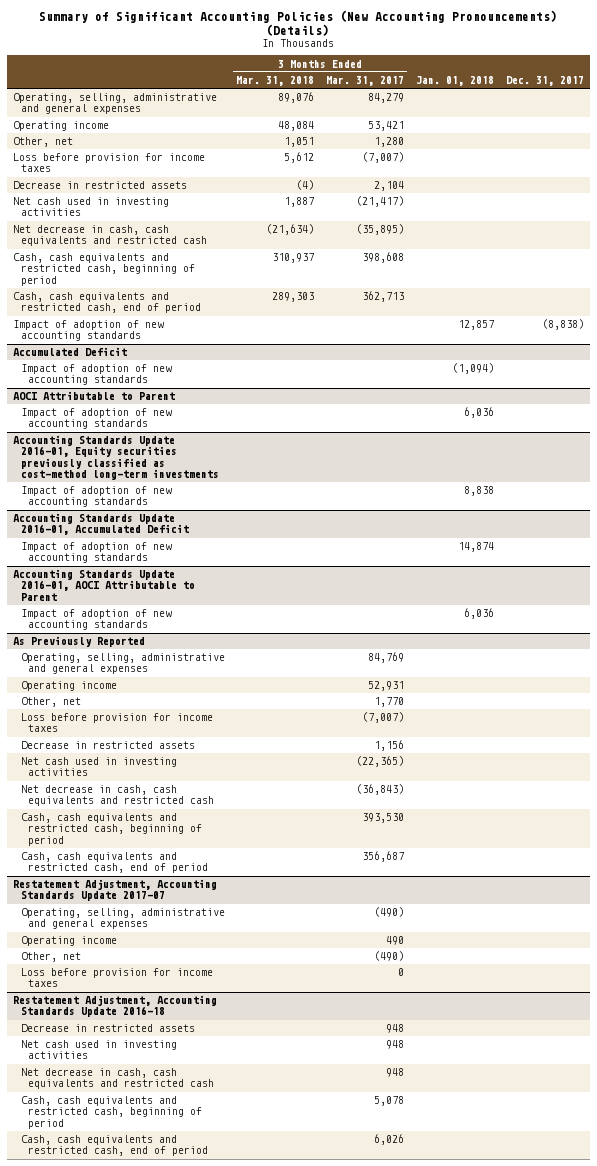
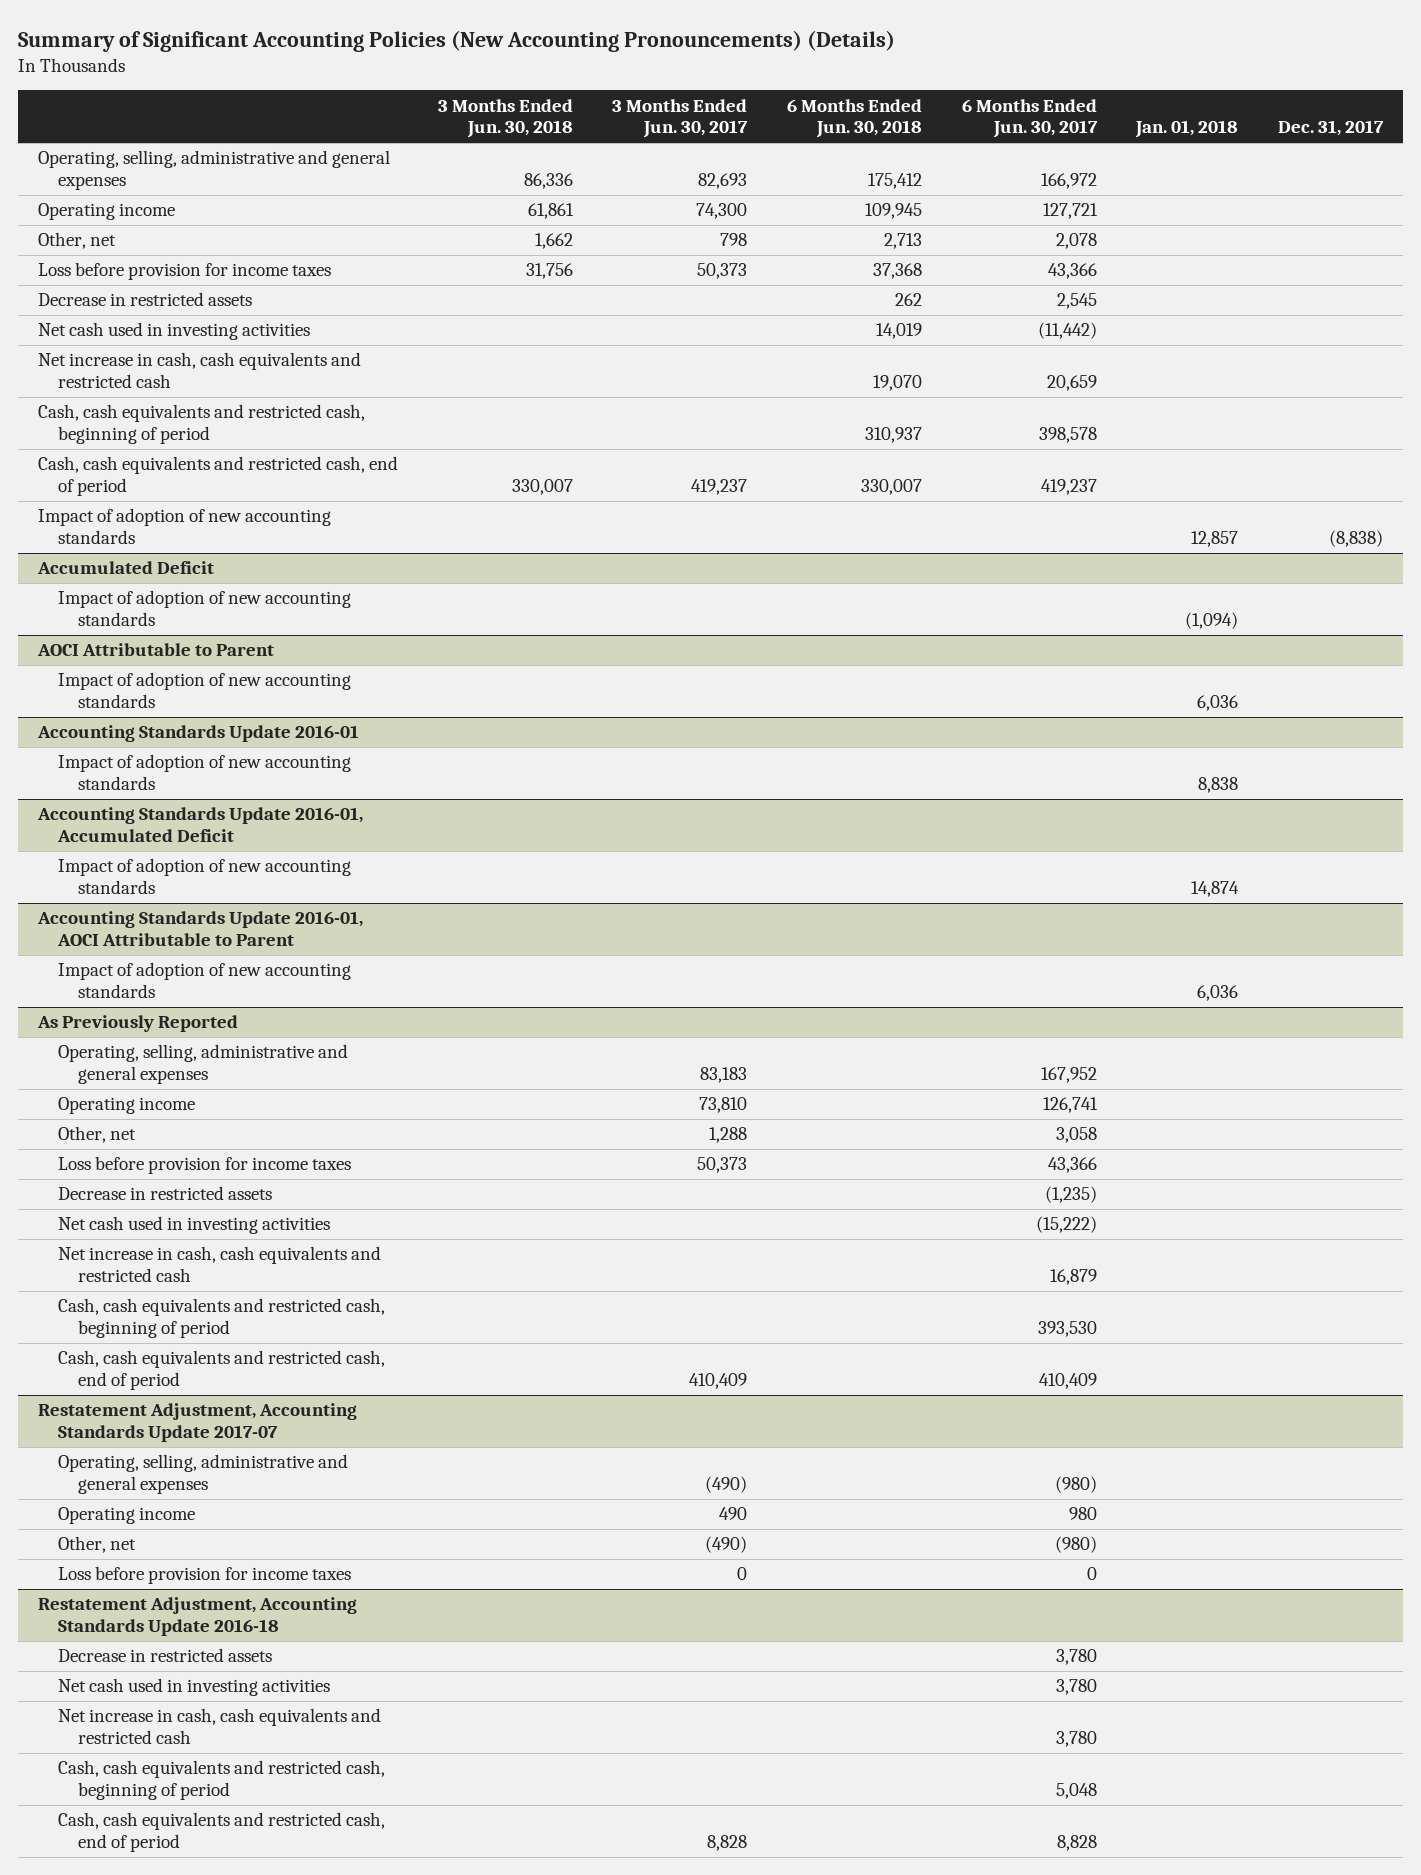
- | 3 Months Ended Mar. 31, 2018 | 3 Months Ended Mar. 31, 2017 | Jan. 01, 2018 | Dec. 31, 2017
+ | 3 Months Ended Jun. 30, 2018 | 3 Months Ended Jun. 30, 2017 | 6 Months Ended Jun. 30, 2018 | 6 Months Ended Jun. 30, 2017 | Jan. 01, 2018 | Dec. 31, 2017
- Net decrease in cash, cash equivalents and restricted cash | (21,634) | (35,895) | |
+ Net increase in cash, cash equivalents and restricted cash | | | 19,070 | 20,659 | |
- Accounting Standards Update 2016-01, Equity securities previously classified as cost-method long-term investments
+ Accounting Standards Update 2016-01
@ As Previously Reported
- Net decrease in cash, cash equivalents and restricted cash | | (36,843) | |
+ Net increase in cash, cash equivalents and restricted cash | | | | 16,879 | |
@ Restatement Adjustment, Accounting Standards Update 2016-18
- Net decrease in cash, cash equivalents and restricted cash | | 948 | |
+ Net increase in cash, cash equivalents and restricted cash | | | | 3,780 | |

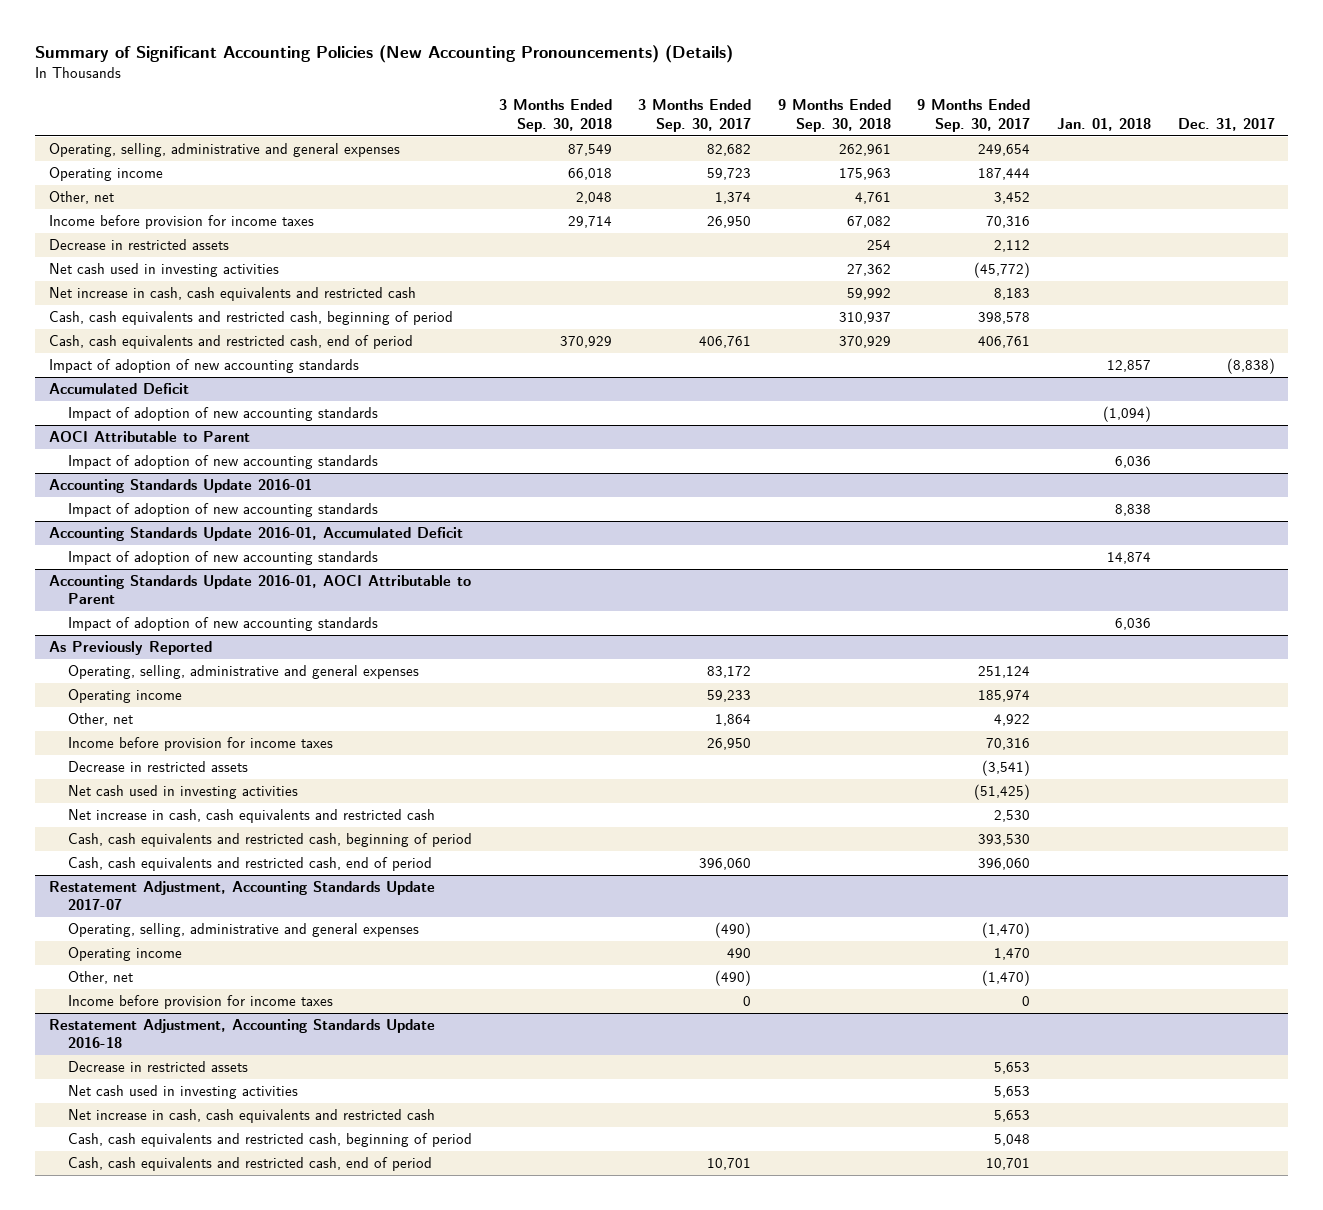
- | 3 Months Ended Jun. 30, 2018 | 3 Months Ended Jun. 30, 2017 | 6 Months Ended Jun. 30, 2018 | 6 Months Ended Jun. 30, 2017 | Jan. 01, 2018 | Dec. 31, 2017
+ | 3 Months Ended Sep. 30, 2018 | 3 Months Ended Sep. 30, 2017 | 9 Months Ended Sep. 30, 2018 | 9 Months Ended Sep. 30, 2017 | Jan. 01, 2018 | Dec. 31, 2017
- Loss before provision for income taxes | 31,756 | 50,373 | 37,368 | 43,366 | |
+ Income before provision for income taxes | 29,714 | 26,950 | 67,082 | 70,316 | |
@ As Previously Reported
- Loss before provision for income taxes | | 50,373 | | 43,366 | |
+ Income before provision for income taxes | | 26,950 | | 70,316 | |
@ Restatement Adjustment, Accounting Standards Update 2017-07
- Loss before provision for income taxes | | 0 | | 0 | |
+ Income before provision for income taxes | | 0 | | 0 | |

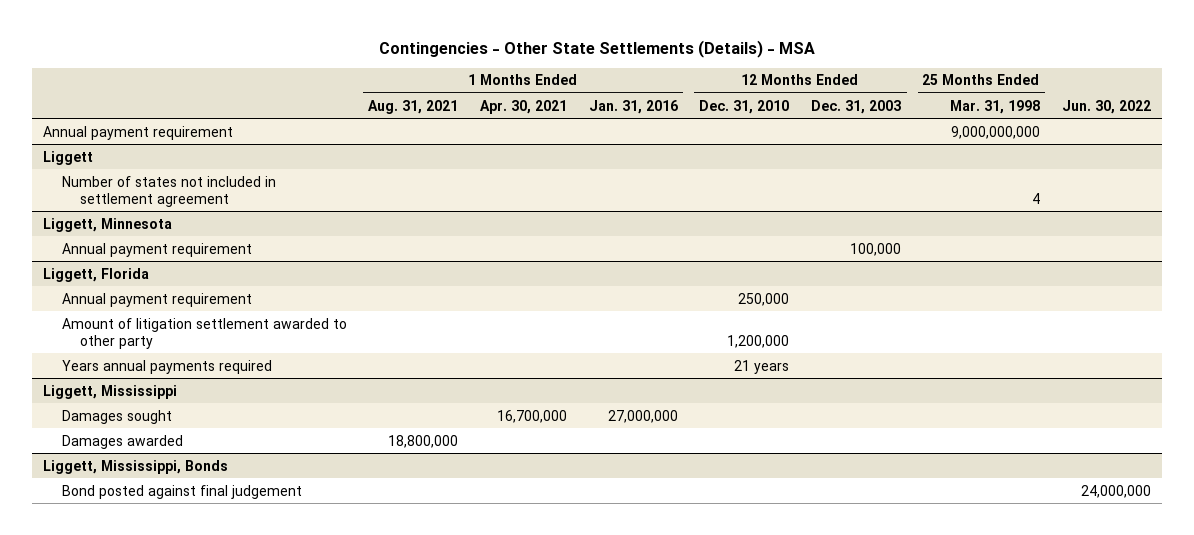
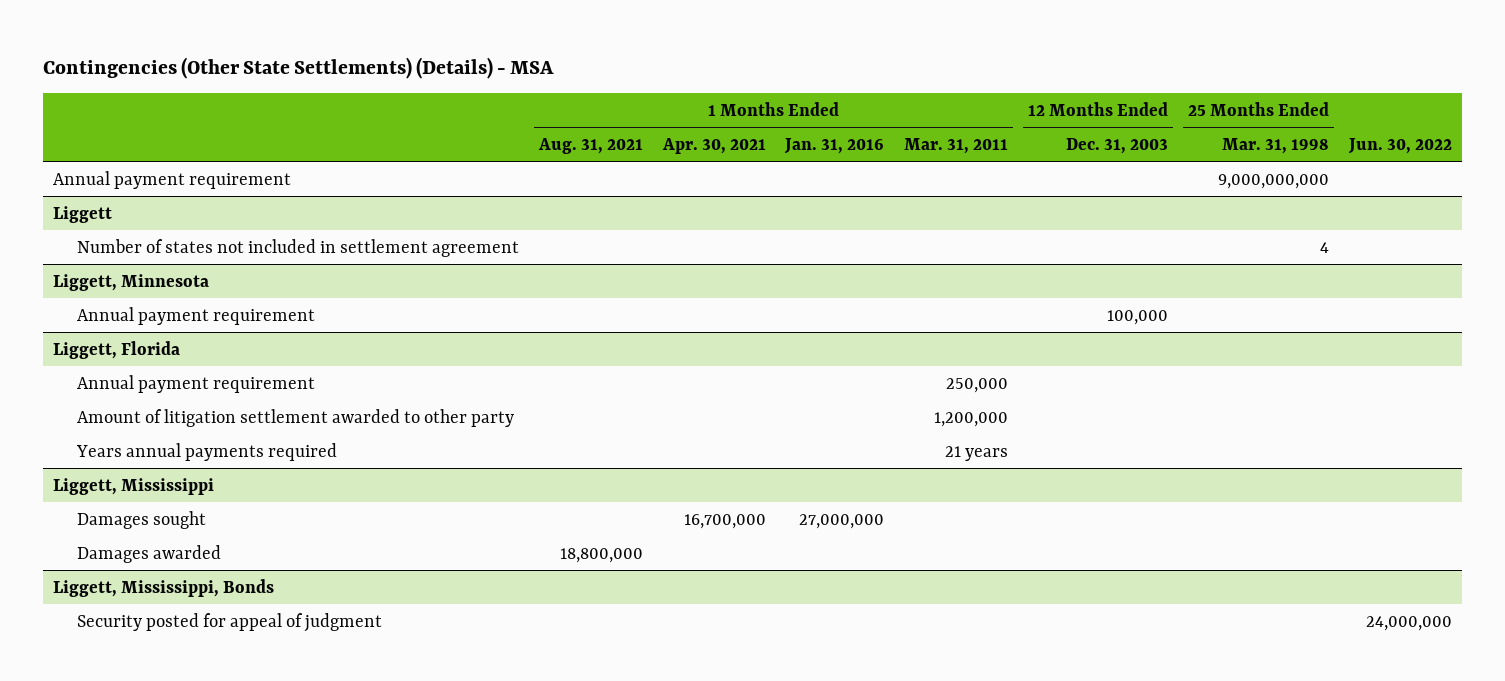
- Contingencies - Other State Settlements (Details) - MSA
+ Contingencies (Other State Settlements) (Details) - MSA
- | 1 Months Ended Aug. 31, 2021 | 1 Months Ended Apr. 30, 2021 | 1 Months Ended Jan. 31, 2016 | 12 Months Ended Dec. 31, 2010 | 12 Months Ended Dec. 31, 2003 | 25 Months Ended Mar. 31, 1998 | Jun. 30, 2022
+ | 1 Months Ended Aug. 31, 2021 | 1 Months Ended Apr. 30, 2021 | 1 Months Ended Jan. 31, 2016 | 1 Months Ended Mar. 31, 2011 | 12 Months Ended Dec. 31, 2003 | 25 Months Ended Mar. 31, 1998 | Jun. 30, 2022
@ Liggett, Mississippi, Bonds
- Bond posted against final judgement | | | | | | | 24,000,000
+ Security posted for appeal of judgment | | | | | | | 24,000,000

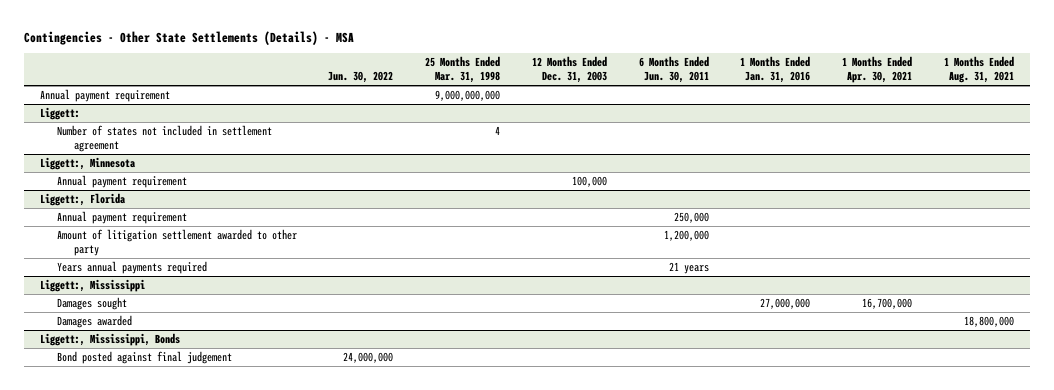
- Contingencies (Other State Settlements) (Details) - MSA
+ Contingencies - Other State Settlements (Details) - MSA
- | 1 Months Ended Aug. 31, 2021 | 1 Months Ended Apr. 30, 2021 | 1 Months Ended Jan. 31, 2016 | 1 Months Ended Mar. 31, 2011 | 12 Months Ended Dec. 31, 2003 | 25 Months Ended Mar. 31, 1998 | Jun. 30, 2022
+ | Jun. 30, 2022 | 25 Months Ended Mar. 31, 1998 | 12 Months Ended Dec. 31, 2003 | 6 Months Ended Jun. 30, 2011 | 1 Months Ended Jan. 31, 2016 | 1 Months Ended Apr. 30, 2021 | 1 Months Ended Aug. 31, 2021
- Liggett
+ Liggett:
- Liggett, Minnesota
+ Liggett:, Minnesota
- Liggett, Florida
+ Liggett:, Florida
- Liggett, Mississippi
+ Liggett:, Mississippi
- Liggett, Mississippi, Bonds
- Security posted for appeal of judgment | | | | | | | 24,000,000
+ Liggett:, Mississippi, Bonds
+ Bond posted against final judgement | 24,000,000 | | | | | |

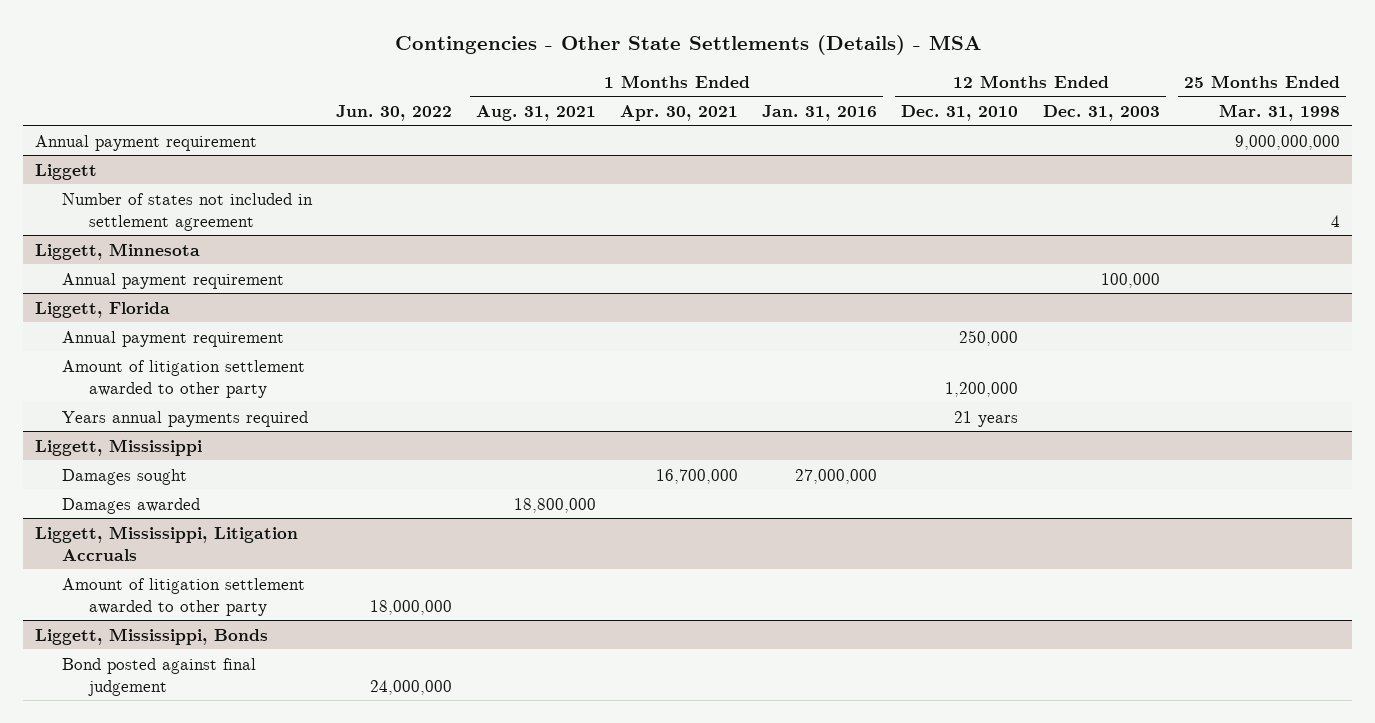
- | Jun. 30, 2022 | 25 Months Ended Mar. 31, 1998 | 12 Months Ended Dec. 31, 2003 | 6 Months Ended Jun. 30, 2011 | 1 Months Ended Jan. 31, 2016 | 1 Months Ended Apr. 30, 2021 | 1 Months Ended Aug. 31, 2021
+ | Jun. 30, 2022 | 1 Months Ended Aug. 31, 2021 | 1 Months Ended Apr. 30, 2021 | 1 Months Ended Jan. 31, 2016 | 12 Months Ended Dec. 31, 2010 | 12 Months Ended Dec. 31, 2003 | 25 Months Ended Mar. 31, 1998
- Liggett:
+ Liggett
- Liggett:, Minnesota
+ Liggett, Minnesota
- Liggett:, Florida
+ Liggett, Florida
- Liggett:, Mississippi
+ Liggett, Mississippi
- Liggett:, Mississippi, Bonds
+ Liggett, Mississippi, Litigation Accruals
+ Amount of litigation settlement awarded to other party | 18,000,000 | | | | | |
+ Liggett, Mississippi, Bonds

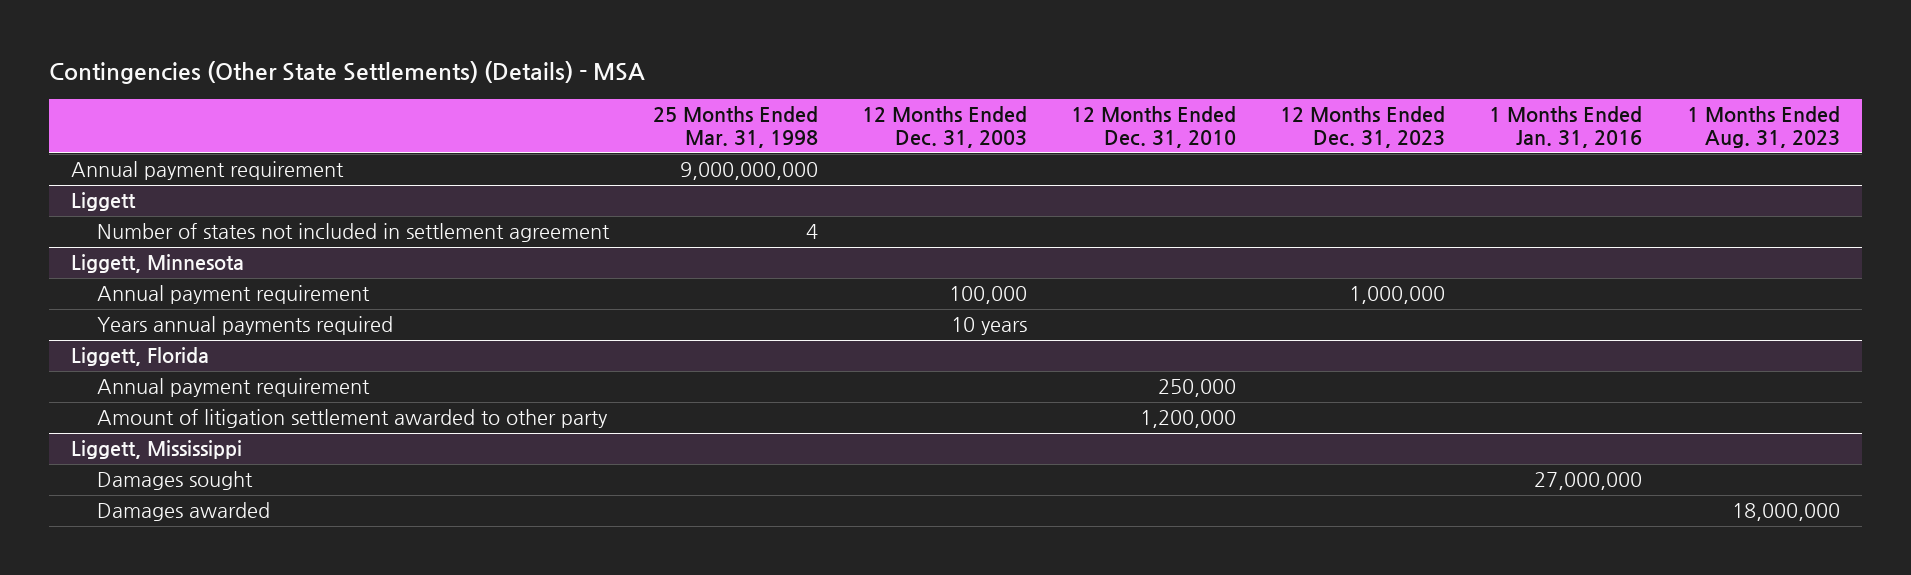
- Contingencies - Other State Settlements (Details) - MSA
+ Contingencies (Other State Settlements) (Details) - MSA
- | Jun. 30, 2022 | 1 Months Ended Aug. 31, 2021 | 1 Months Ended Apr. 30, 2021 | 1 Months Ended Jan. 31, 2016 | 12 Months Ended Dec. 31, 2010 | 12 Months Ended Dec. 31, 2003 | 25 Months Ended Mar. 31, 1998
+ | 25 Months Ended Mar. 31, 1998 | 12 Months Ended Dec. 31, 2003 | 12 Months Ended Dec. 31, 2010 | 12 Months Ended Dec. 31, 2023 | 1 Months Ended Jan. 31, 2016 | 1 Months Ended Aug. 31, 2023
@ Liggett, Minnesota
+ Years annual payments required | | 10 years | | | |
@ Liggett, Florida
- Years annual payments required | | | | | 21 years | |
- Liggett, Mississippi, Litigation Accruals
- Amount of litigation settlement awarded to other party | 18,000,000 | | | | | |
- Liggett, Mississippi, Bonds
- Bond posted against final judgement | 24,000,000 | | | | | |

